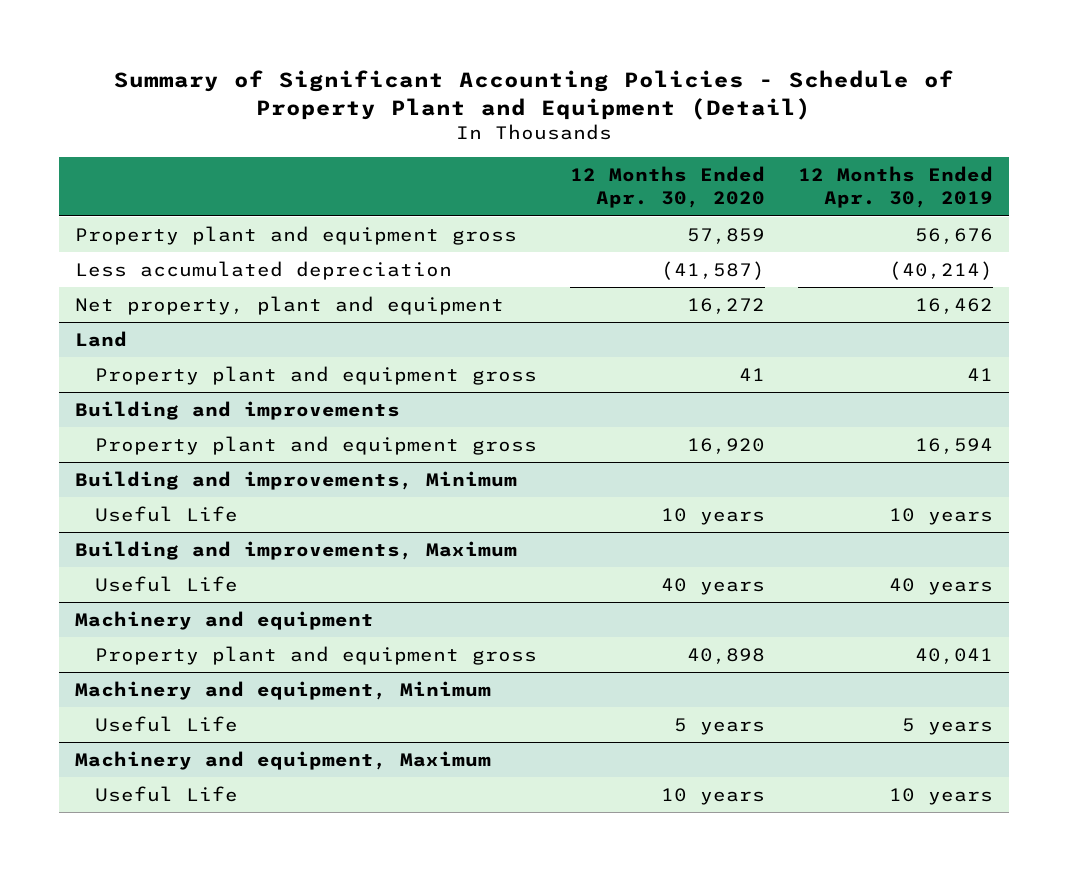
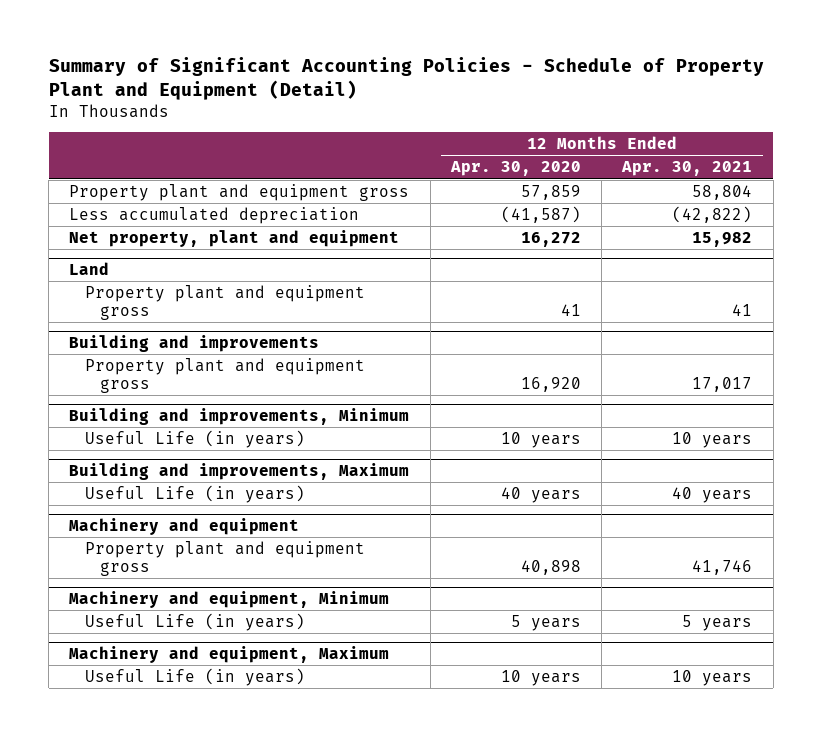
- | 12 Months Ended Apr. 30, 2020 | 12 Months Ended Apr. 30, 2019
+ | 12 Months Ended Apr. 30, 2020 | 12 Months Ended Apr. 30, 2021
@ Building and improvements, Minimum
- Useful Life | 10 years | 10 years
+ Useful Life (in years) | 10 years | 10 years
@ Building and improvements, Maximum
- Useful Life | 40 years | 40 years
+ Useful Life (in years) | 40 years | 40 years
@ Machinery and equipment, Minimum
- Useful Life | 5 years | 5 years
+ Useful Life (in years) | 5 years | 5 years
@ Machinery and equipment, Maximum
- Useful Life | 10 years | 10 years
+ Useful Life (in years) | 10 years | 10 years

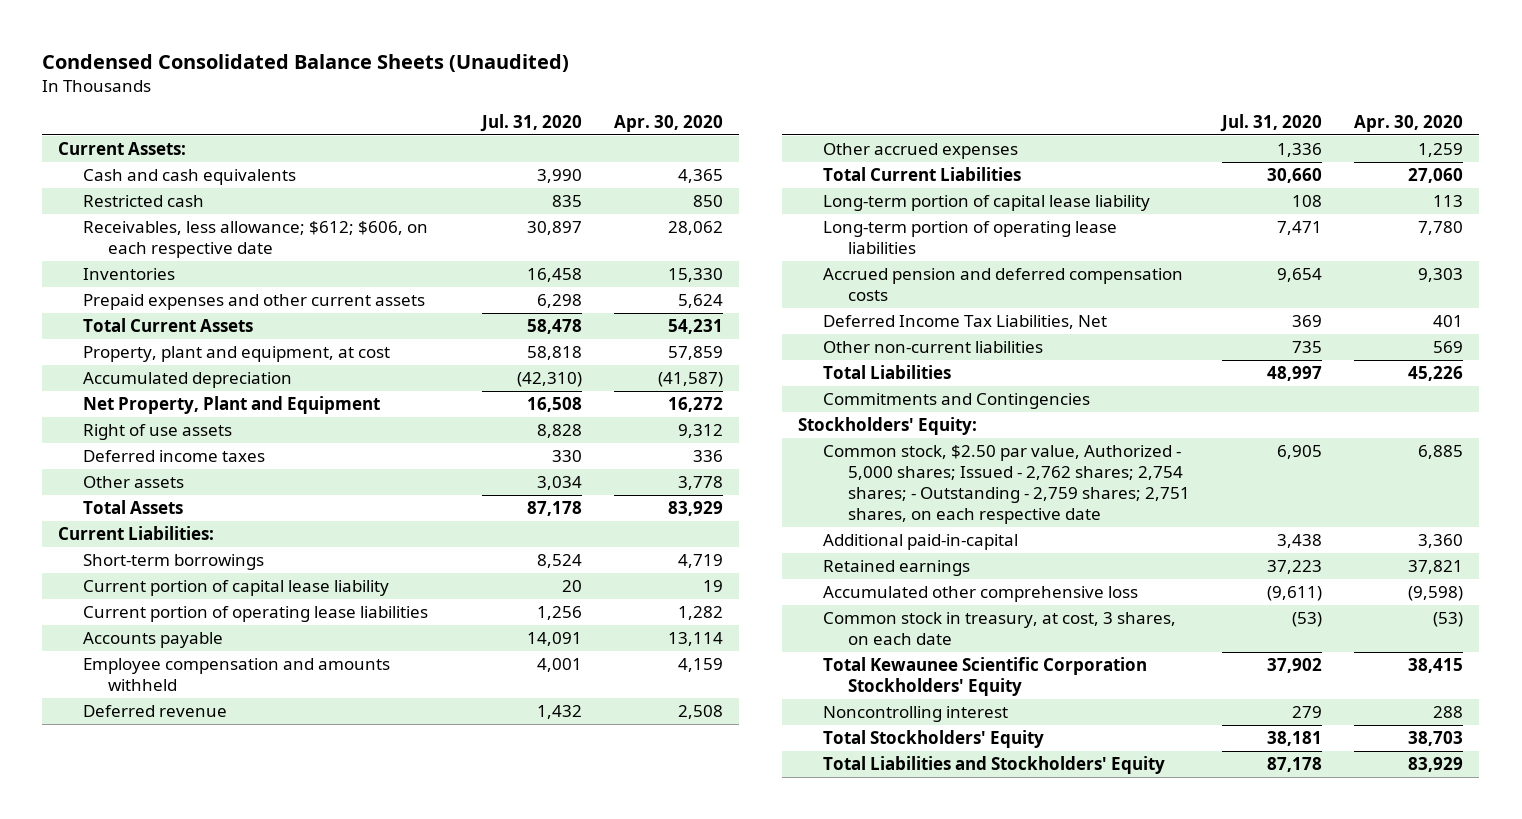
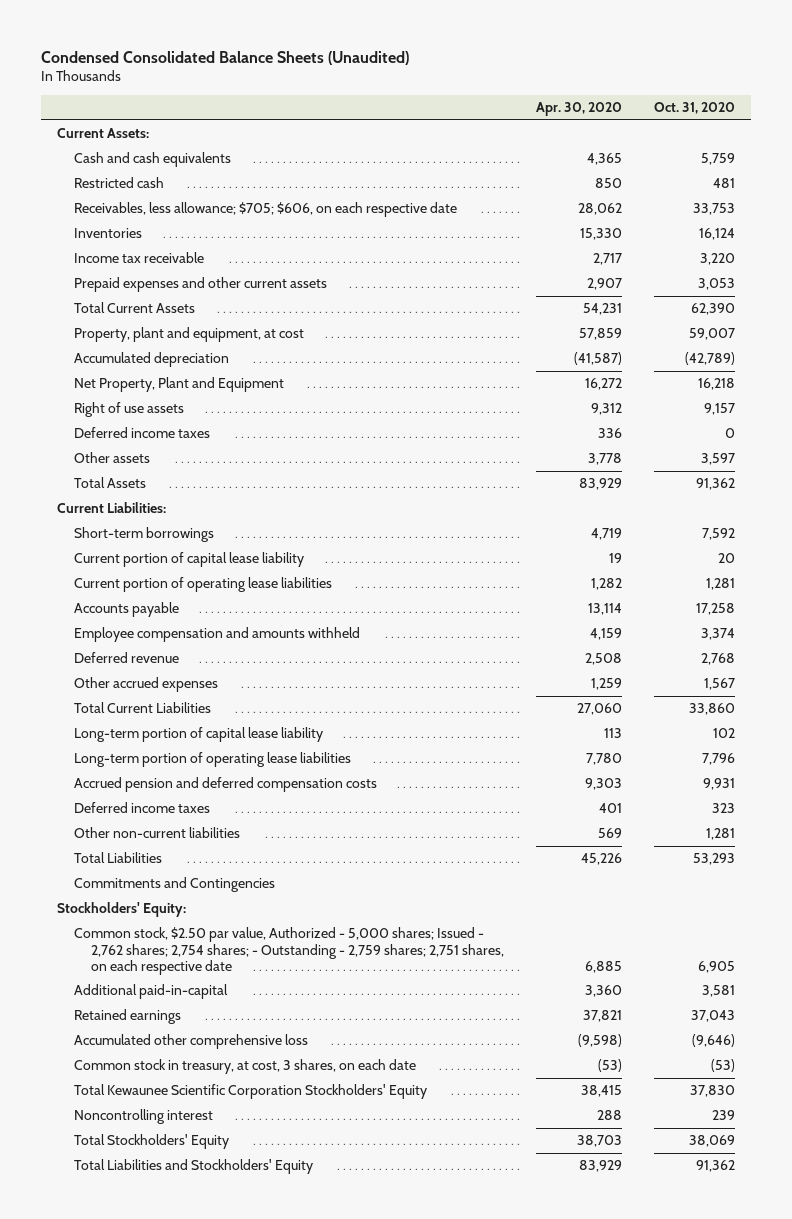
- | Jul. 31, 2020 | Apr. 30, 2020
+ | Apr. 30, 2020 | Oct. 31, 2020
- Receivables, less allowance; $612; $606, on each respective date | 30,897 | 28,062
+ Receivables, less allowance; $705; $606, on each respective date | 28,062 | 33,753
- Prepaid expenses and other current assets | 6,298 | 5,624
+ Income tax receivable | 2,717 | 3,220
+ Prepaid expenses and other current assets | 2,907 | 3,053
- Deferred Income Tax Liabilities, Net | 369 | 401
+ Deferred income taxes | 401 | 323

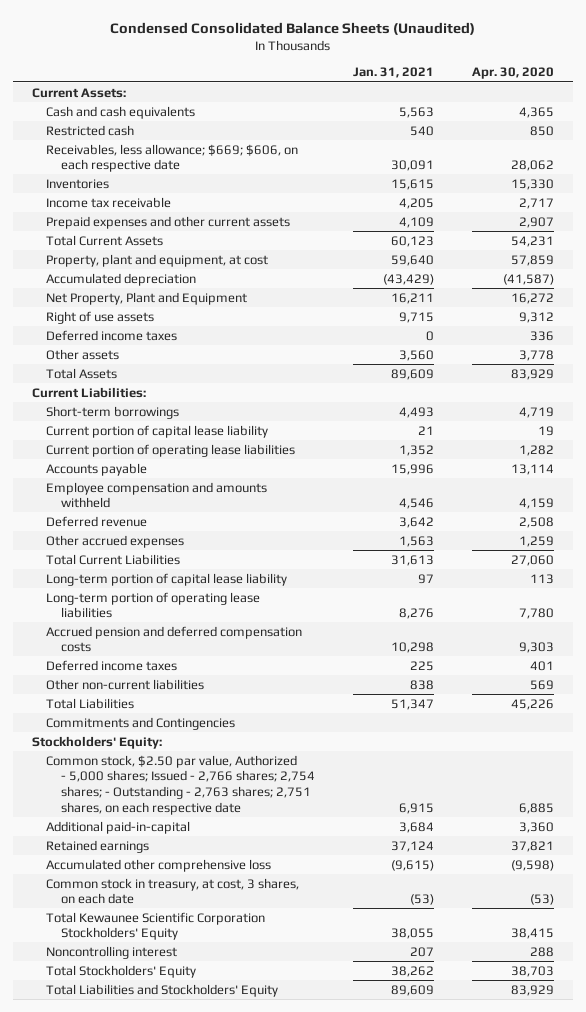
- | Apr. 30, 2020 | Oct. 31, 2020
+ | Jan. 31, 2021 | Apr. 30, 2020
- Receivables, less allowance; $705; $606, on each respective date | 28,062 | 33,753
+ Receivables, less allowance; $669; $606, on each respective date | 30,091 | 28,062
- Common stock, $2.50 par value, Authorized - 5,000 shares; Issued - 2,762 shares; 2,754 shares; - Outstanding - 2,759 shares; 2,751 shares, on each respective date | 6,885 | 6,905
+ Common stock, $2.50 par value, Authorized - 5,000 shares; Issued - 2,766 shares; 2,754 shares; - Outstanding - 2,763 shares; 2,751 shares, on each respective date | 6,915 | 6,885

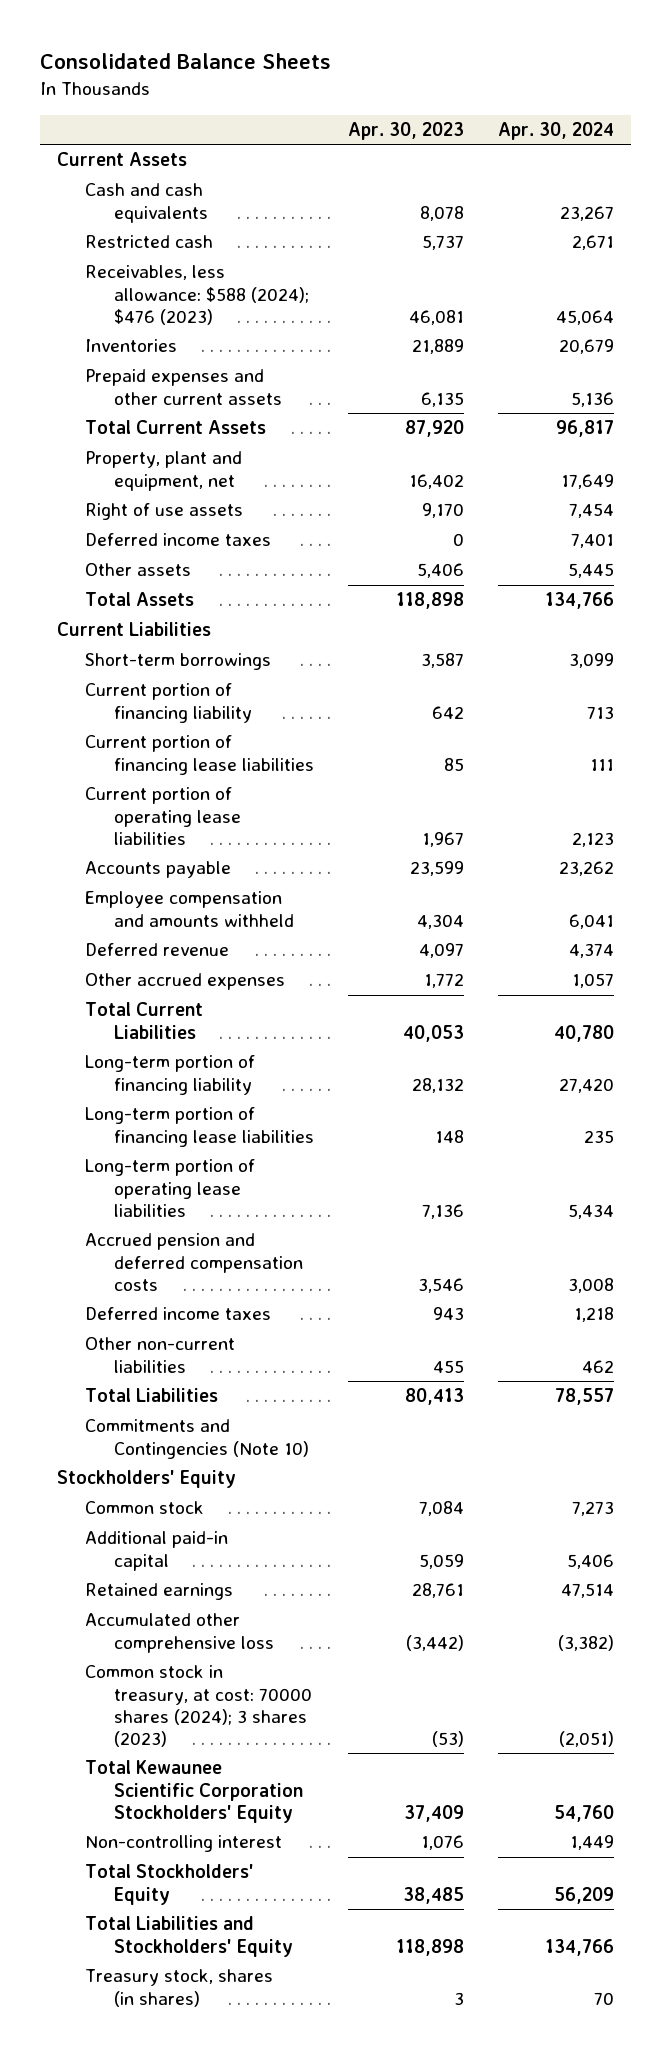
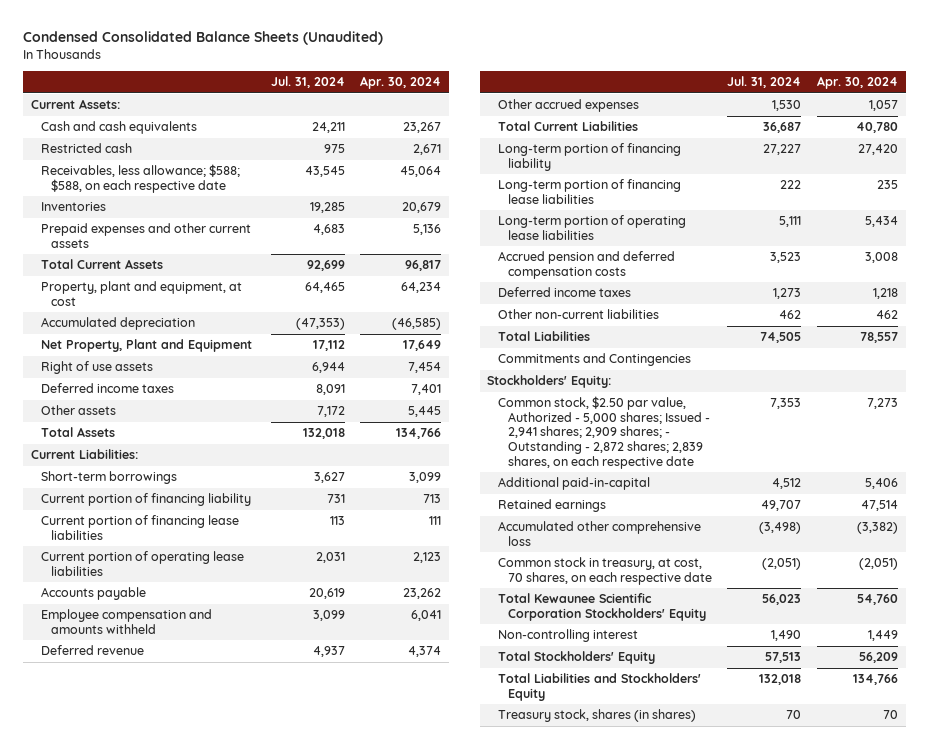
- Consolidated Balance Sheets
+ Condensed Consolidated Balance Sheets (Unaudited)
- | Apr. 30, 2023 | Apr. 30, 2024
+ | Jul. 31, 2024 | Apr. 30, 2024
- Current Assets
+ Current Assets:
- Receivables, less allowance: $588 (2024); $476 (2023) | 46,081 | 45,064
+ Receivables, less allowance; $588; $588, on each respective date | 43,545 | 45,064
- Property, plant and equipment, net | 16,402 | 17,649
+ Property, plant and equipment, at cost | 64,465 | 64,234
+ Accumulated depreciation | (47,353) | (46,585)
+ Net Property, Plant and Equipment | 17,112 | 17,649
- Current Liabilities
+ Current Liabilities:
- Commitments and Contingencies (Note 10)
- Stockholders' Equity
- Common stock | 7,084 | 7,273
- Additional paid-in capital | 5,059 | 5,406
+ Commitments and Contingencies
+ Stockholders' Equity:
+ Common stock, $2.50 par value, Authorized - 5,000 shares; Issued - 2,941 shares; 2,909 shares; - Outstanding - 2,872 shares; 2,839 shares, on each respective date | 7,353 | 7,273
+ Additional paid-in-capital | 4,512 | 5,406
- Common stock in treasury, at cost: 70000 shares (2024); 3 shares (2023) | (53) | (2,051)
+ Common stock in treasury, at cost, 70 shares, on each respective date | (2,051) | (2,051)

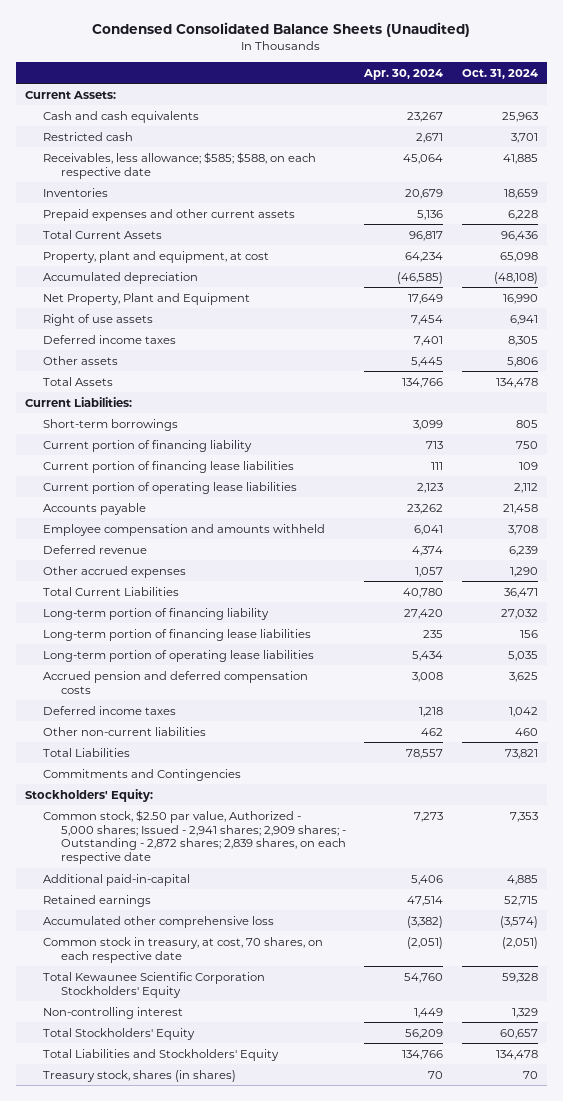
- | Jul. 31, 2024 | Apr. 30, 2024
+ | Apr. 30, 2024 | Oct. 31, 2024
- Receivables, less allowance; $588; $588, on each respective date | 43,545 | 45,064
+ Receivables, less allowance; $585; $588, on each respective date | 45,064 | 41,885

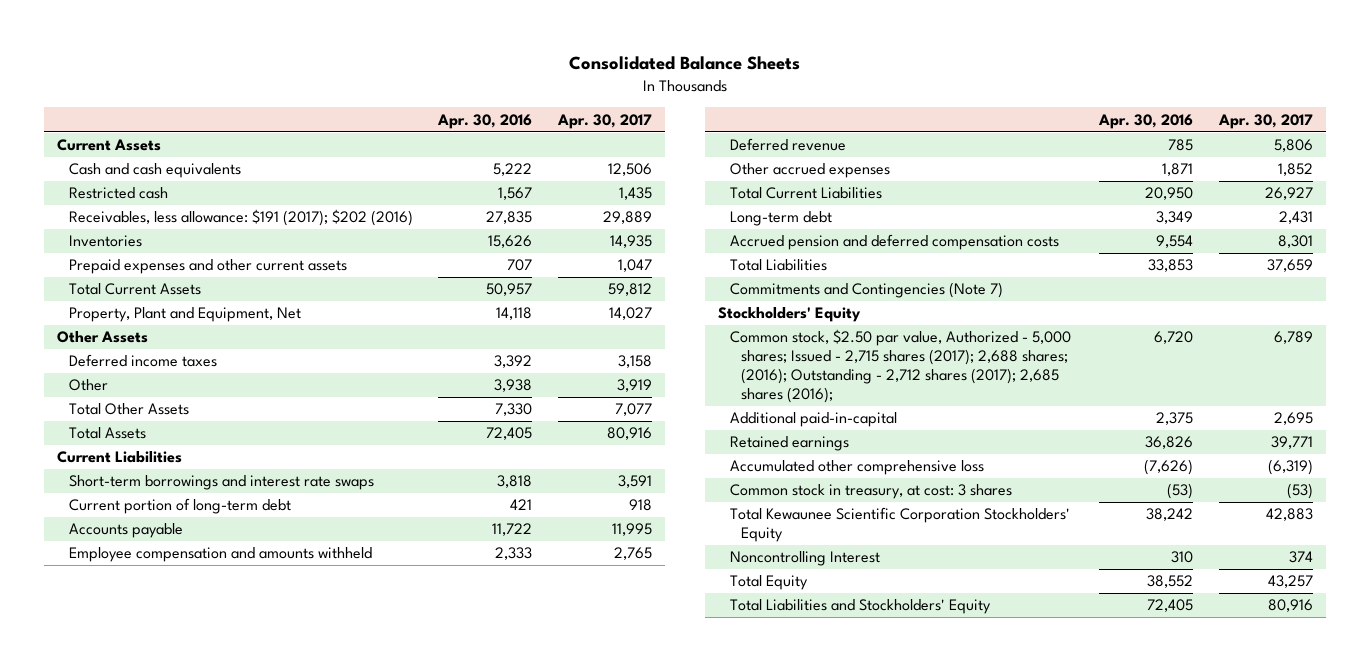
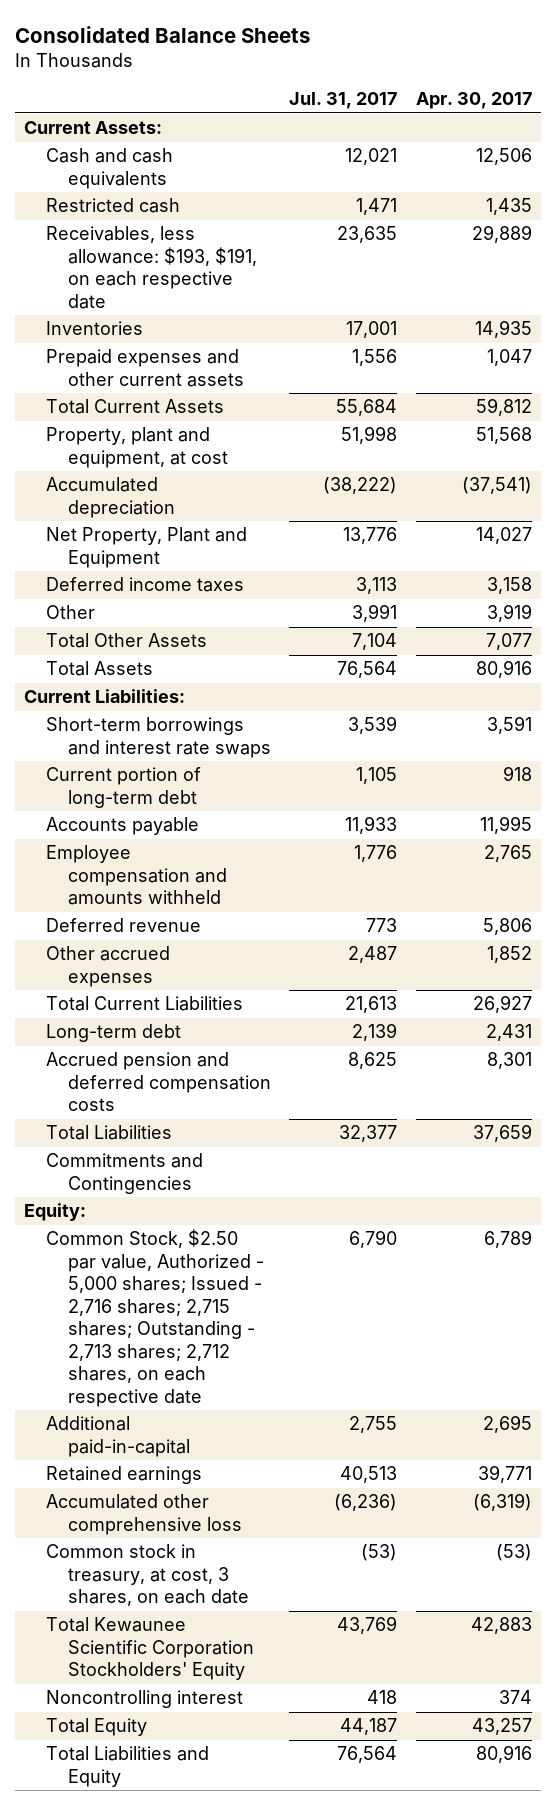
- | Apr. 30, 2016 | Apr. 30, 2017
+ | Jul. 31, 2017 | Apr. 30, 2017
- Current Assets
+ Current Assets:
- Receivables, less allowance: $191 (2017); $202 (2016) | 27,835 | 29,889
+ Receivables, less allowance: $193, $191, on each respective date | 23,635 | 29,889
- Property, Plant and Equipment, Net | 14,118 | 14,027
- Other Assets
+ Property, plant and equipment, at cost | 51,998 | 51,568
+ Accumulated depreciation | (38,222) | (37,541)
+ Net Property, Plant and Equipment | 13,776 | 14,027
- Current Liabilities
+ Current Liabilities:
- Commitments and Contingencies (Note 7)
- Stockholders' Equity
- Common stock, $2.50 par value, Authorized - 5,000 shares; Issued - 2,715 shares (2017); 2,688 shares; (2016); Outstanding - 2,712 shares (2017); 2,685 shares (2016); | 6,720 | 6,789
+ Commitments and Contingencies
+ Equity:
+ Common Stock, $2.50 par value, Authorized - 5,000 shares; Issued - 2,716 shares; 2,715 shares; Outstanding - 2,713 shares; 2,712 shares, on each respective date | 6,790 | 6,789
- Common stock in treasury, at cost: 3 shares | (53) | (53)
+ Common stock in treasury, at cost, 3 shares, on each date | (53) | (53)
- Noncontrolling Interest | 310 | 374
+ Noncontrolling interest | 418 | 374
- Total Liabilities and Stockholders' Equity | 72,405 | 80,916
+ Total Liabilities and Equity | 76,564 | 80,916

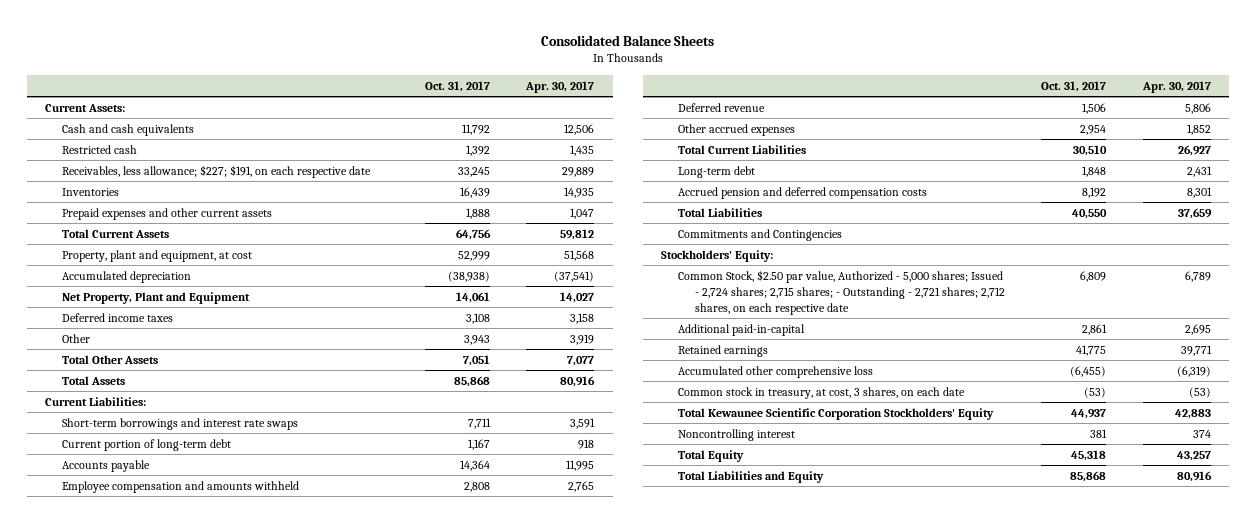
- | Jul. 31, 2017 | Apr. 30, 2017
+ | Oct. 31, 2017 | Apr. 30, 2017
- Receivables, less allowance: $193, $191, on each respective date | 23,635 | 29,889
+ Receivables, less allowance; $227; $191, on each respective date | 33,245 | 29,889
- Equity:
- Common Stock, $2.50 par value, Authorized - 5,000 shares; Issued - 2,716 shares; 2,715 shares; Outstanding - 2,713 shares; 2,712 shares, on each respective date | 6,790 | 6,789
+ Stockholders' Equity:
+ Common Stock, $2.50 par value, Authorized - 5,000 shares; Issued - 2,724 shares; 2,715 shares; - Outstanding - 2,721 shares; 2,712 shares, on each respective date | 6,809 | 6,789

